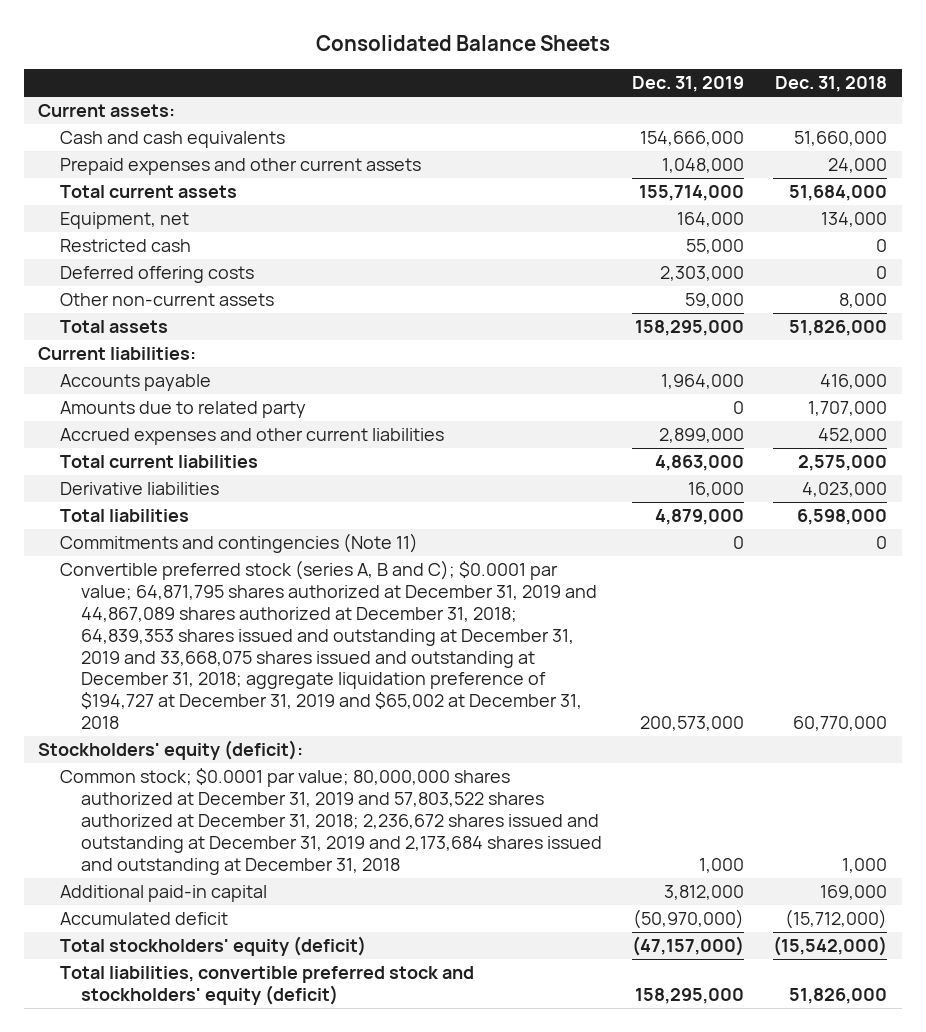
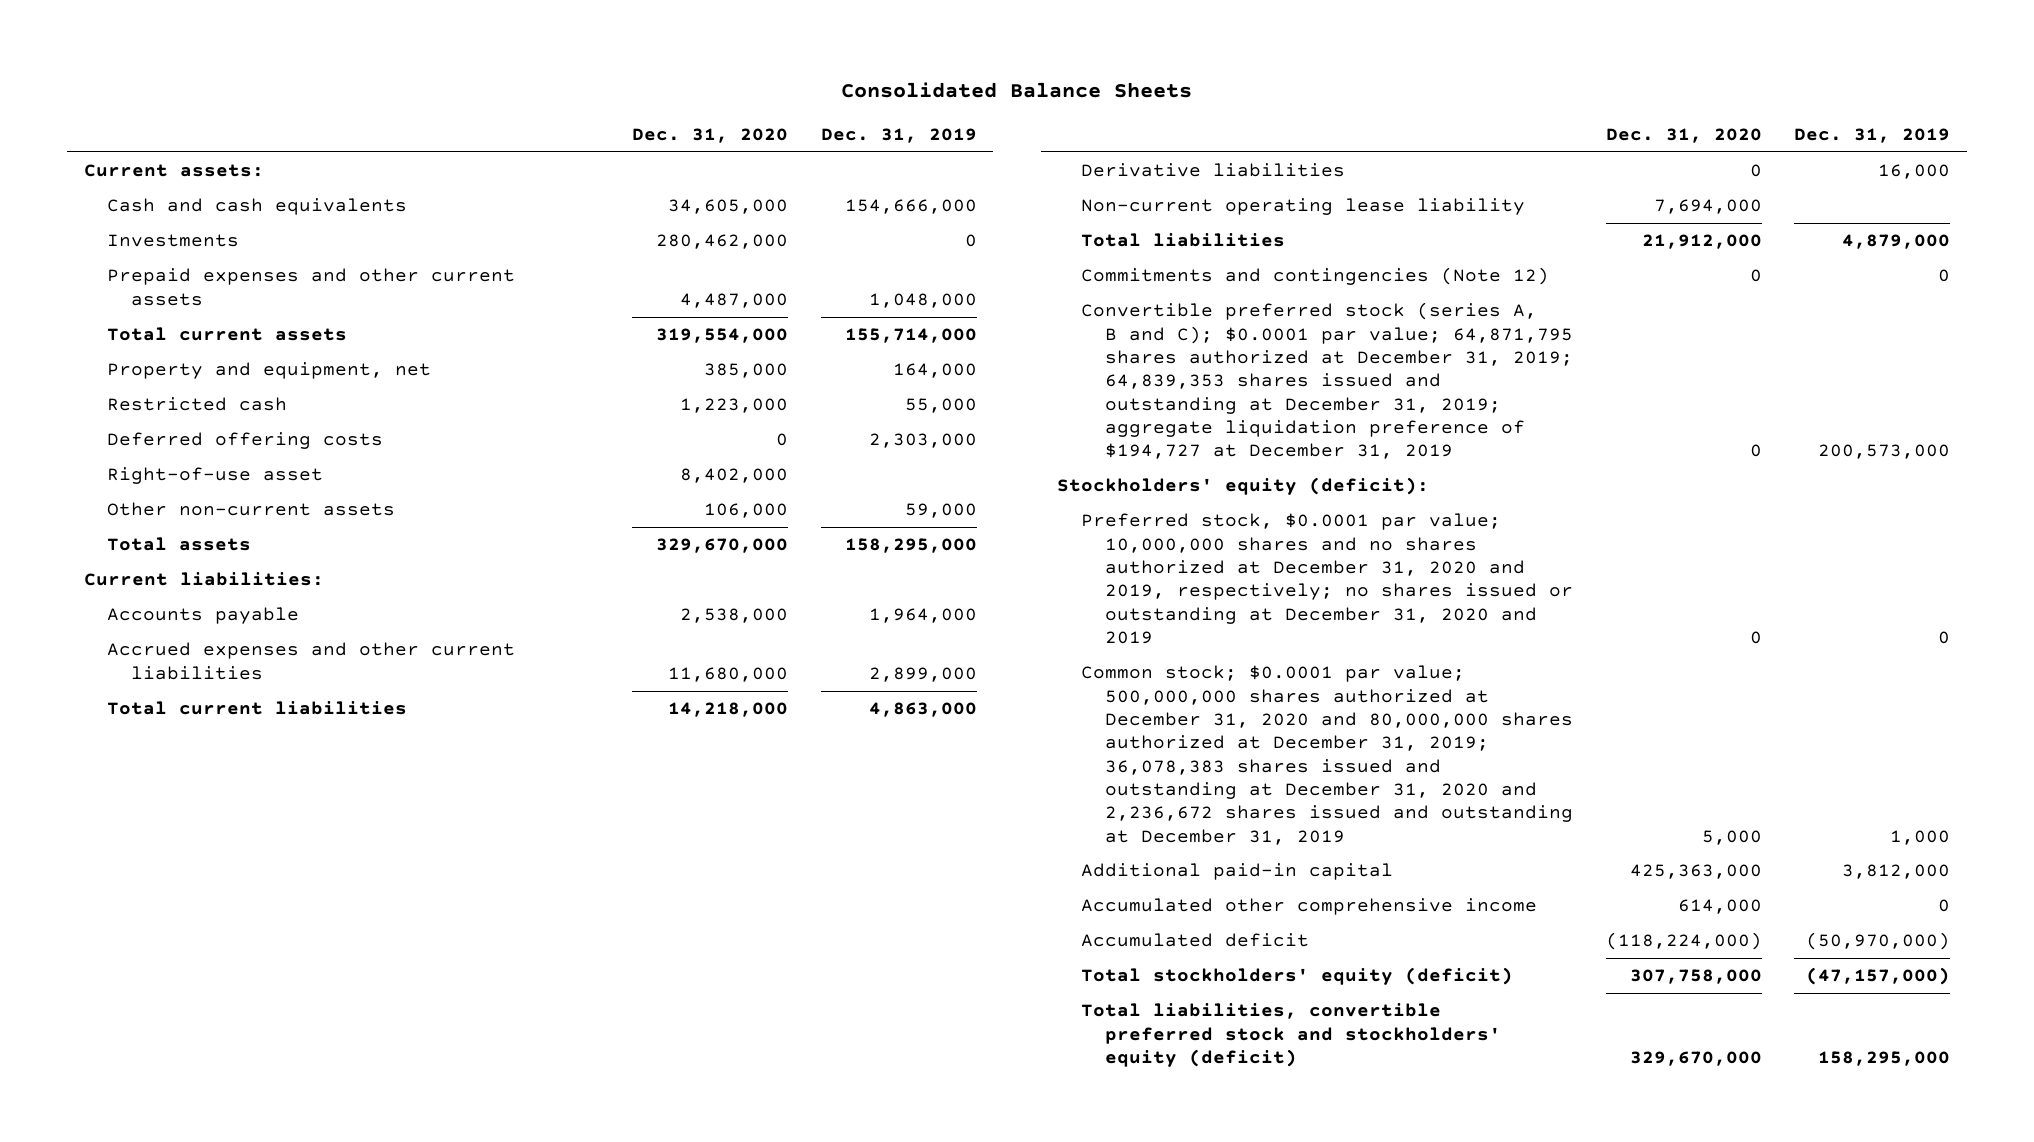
- | Dec. 31, 2019 | Dec. 31, 2018
+ | Dec. 31, 2020 | Dec. 31, 2019
+ Investments | 280,462,000 | 0
- Equipment, net | 164,000 | 134,000
+ Property and equipment, net | 385,000 | 164,000
+ Right-of-use asset | 8,402,000 |
- Amounts due to related party | 0 | 1,707,000
+ Non-current operating lease liability | 7,694,000 |
- Commitments and contingencies (Note 11) | 0 | 0
- Convertible preferred stock (series A, B and C); $0.0001 par value; 64,871,795 shares authorized at December 31, 2019 and 44,867,089 shares authorized at December 31, 2018; 64,839,353 shares issued and outstanding at December 31, 2019 and 33,668,075 shares issued and outstanding at December 31, 2018; aggregate liquidation preference of $194,727 at December 31, 2019 and $65,002 at December 31, 2018 | 200,573,000 | 60,770,000
+ Commitments and contingencies (Note 12) | 0 | 0
+ Convertible preferred stock (series A, B and C); $0.0001 par value; 64,871,795 shares authorized at December 31, 2019; 64,839,353 shares issued and outstanding at December 31, 2019; aggregate liquidation preference of $194,727 at December 31, 2019 | 0 | 200,573,000
- Common stock; $0.0001 par value; 80,000,000 shares authorized at December 31, 2019 and 57,803,522 shares authorized at December 31, 2018; 2,236,672 shares issued and outstanding at December 31, 2019 and 2,173,684 shares issued and outstanding at December 31, 2018 | 1,000 | 1,000
+ Preferred stock, $0.0001 par value; 10,000,000 shares and no shares authorized at December 31, 2020 and 2019, respectively; no shares issued or outstanding at December 31, 2020 and 2019 | 0 | 0
+ Common stock; $0.0001 par value; 500,000,000 shares authorized at December 31, 2020 and 80,000,000 shares authorized at December 31, 2019; 36,078,383 shares issued and outstanding at December 31, 2020 and 2,236,672 shares issued and outstanding at December 31, 2019 | 5,000 | 1,000
+ Accumulated other comprehensive income | 614,000 | 0

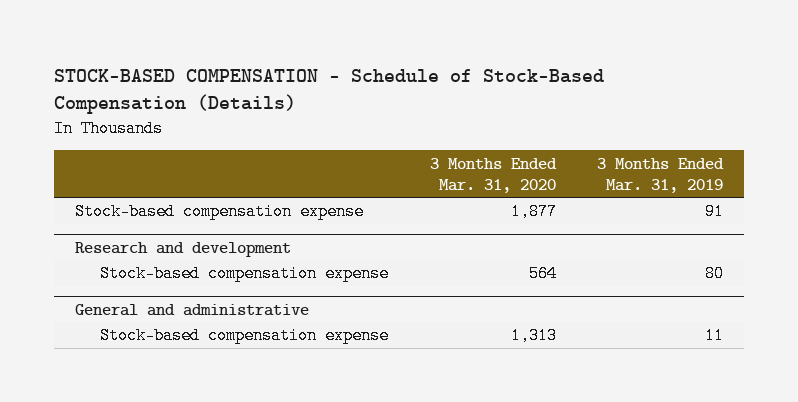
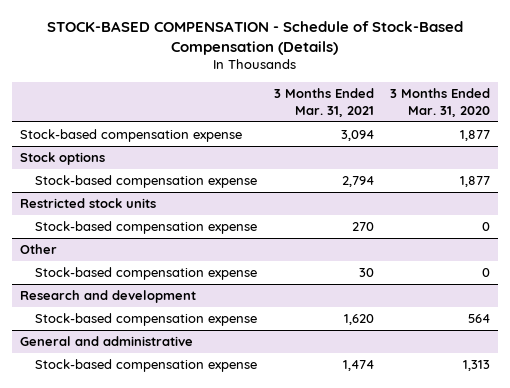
- | 3 Months Ended Mar. 31, 2020 | 3 Months Ended Mar. 31, 2019
+ | 3 Months Ended Mar. 31, 2021 | 3 Months Ended Mar. 31, 2020
+ Stock options
+ Stock-based compensation expense | 2,794 | 1,877
+ Restricted stock units
+ Stock-based compensation expense | 270 | 0
+ Other
+ Stock-based compensation expense | 30 | 0

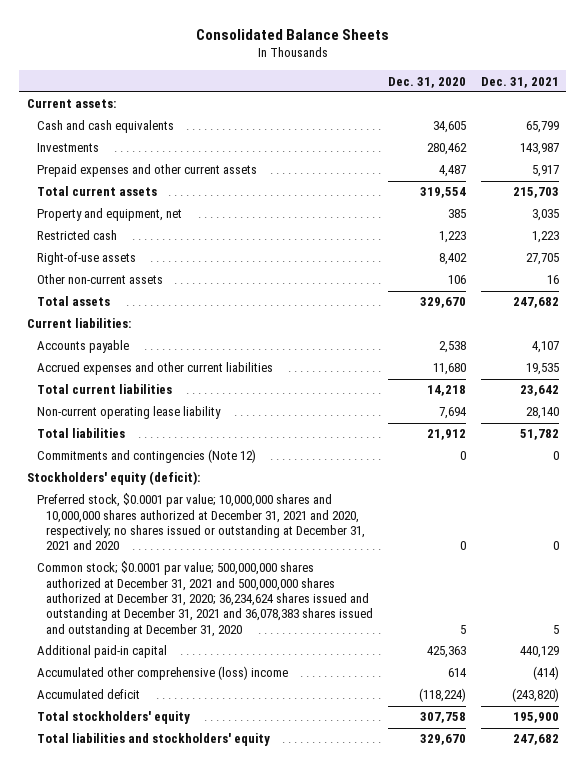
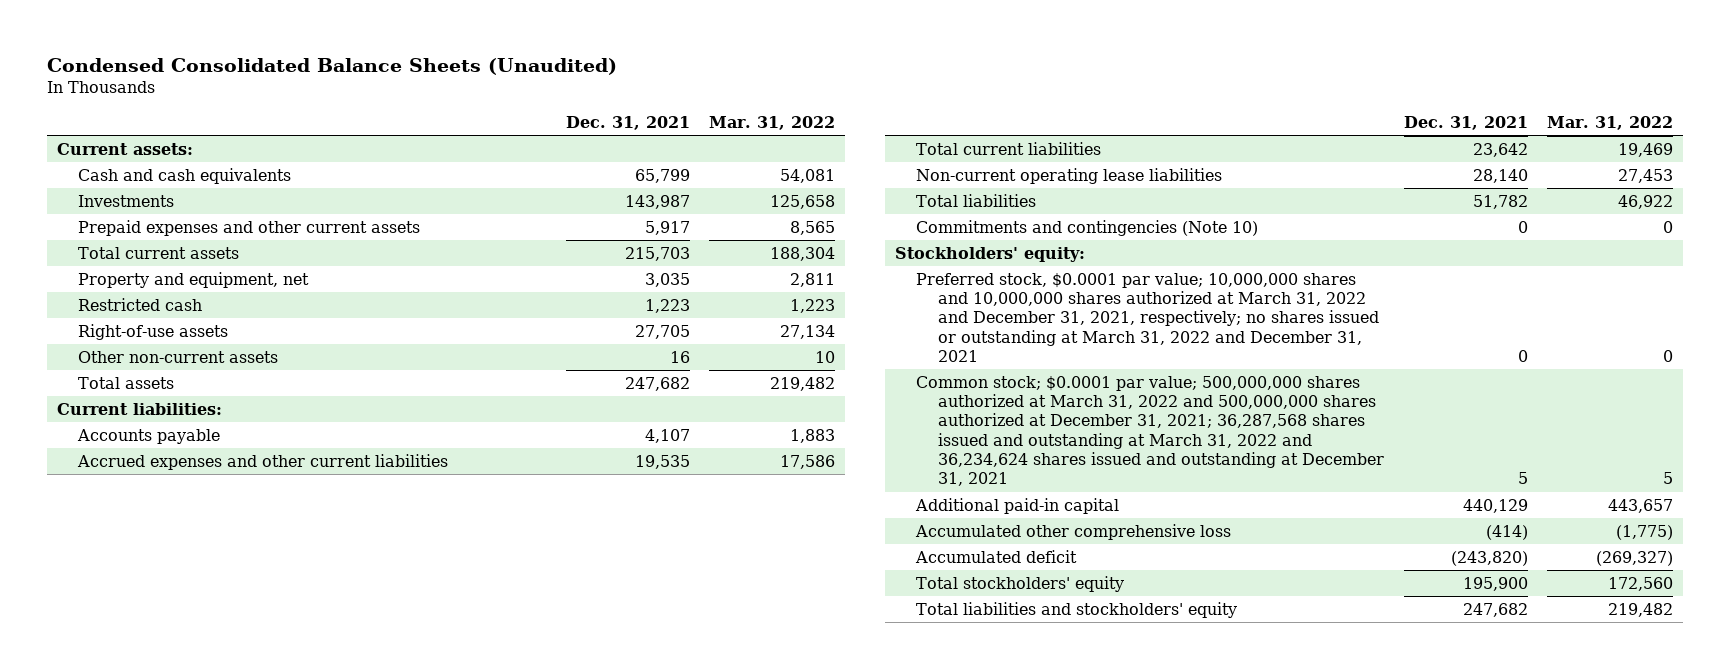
- Consolidated Balance Sheets
+ Condensed Consolidated Balance Sheets (Unaudited)
- | Dec. 31, 2020 | Dec. 31, 2021
+ | Dec. 31, 2021 | Mar. 31, 2022
- Non-current operating lease liability | 7,694 | 28,140
+ Non-current operating lease liabilities | 28,140 | 27,453
- Commitments and contingencies (Note 12) | 0 | 0
- Stockholders' equity (deficit):
- Preferred stock, $0.0001 par value; 10,000,000 shares and 10,000,000 shares authorized at December 31, 2021 and 2020, respectively; no shares issued or outstanding at December 31, 2021 and 2020 | 0 | 0
- Common stock; $0.0001 par value; 500,000,000 shares authorized at December 31, 2021 and 500,000,000 shares authorized at December 31, 2020; 36,234,624 shares issued and outstanding at December 31, 2021 and 36,078,383 shares issued and outstanding at December 31, 2020 | 5 | 5
+ Commitments and contingencies (Note 10) | 0 | 0
+ Stockholders' equity:
+ Preferred stock, $0.0001 par value; 10,000,000 shares and 10,000,000 shares authorized at March 31, 2022 and December 31, 2021, respectively; no shares issued or outstanding at March 31, 2022 and December 31, 2021 | 0 | 0
+ Common stock; $0.0001 par value; 500,000,000 shares authorized at March 31, 2022 and 500,000,000 shares authorized at December 31, 2021; 36,287,568 shares issued and outstanding at March 31, 2022 and 36,234,624 shares issued and outstanding at December 31, 2021 | 5 | 5
- Accumulated other comprehensive (loss) income | 614 | (414)
+ Accumulated other comprehensive loss | (414) | (1,775)

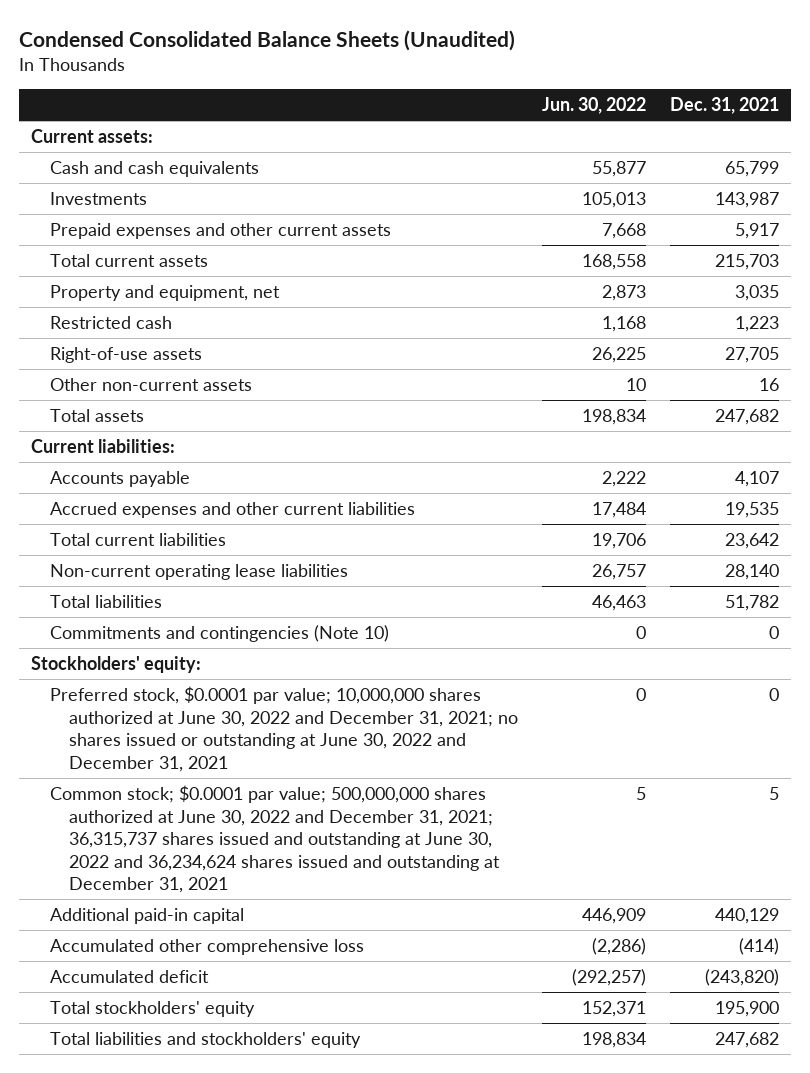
- | Dec. 31, 2021 | Mar. 31, 2022
+ | Jun. 30, 2022 | Dec. 31, 2021
- Preferred stock, $0.0001 par value; 10,000,000 shares and 10,000,000 shares authorized at March 31, 2022 and December 31, 2021, respectively; no shares issued or outstanding at March 31, 2022 and December 31, 2021 | 0 | 0
- Common stock; $0.0001 par value; 500,000,000 shares authorized at March 31, 2022 and 500,000,000 shares authorized at December 31, 2021; 36,287,568 shares issued and outstanding at March 31, 2022 and 36,234,624 shares issued and outstanding at December 31, 2021 | 5 | 5
+ Preferred stock, $0.0001 par value; 10,000,000 shares authorized at June 30, 2022 and December 31, 2021; no shares issued or outstanding at June 30, 2022 and December 31, 2021 | 0 | 0
+ Common stock; $0.0001 par value; 500,000,000 shares authorized at June 30, 2022 and December 31, 2021; 36,315,737 shares issued and outstanding at June 30, 2022 and 36,234,624 shares issued and outstanding at December 31, 2021 | 5 | 5

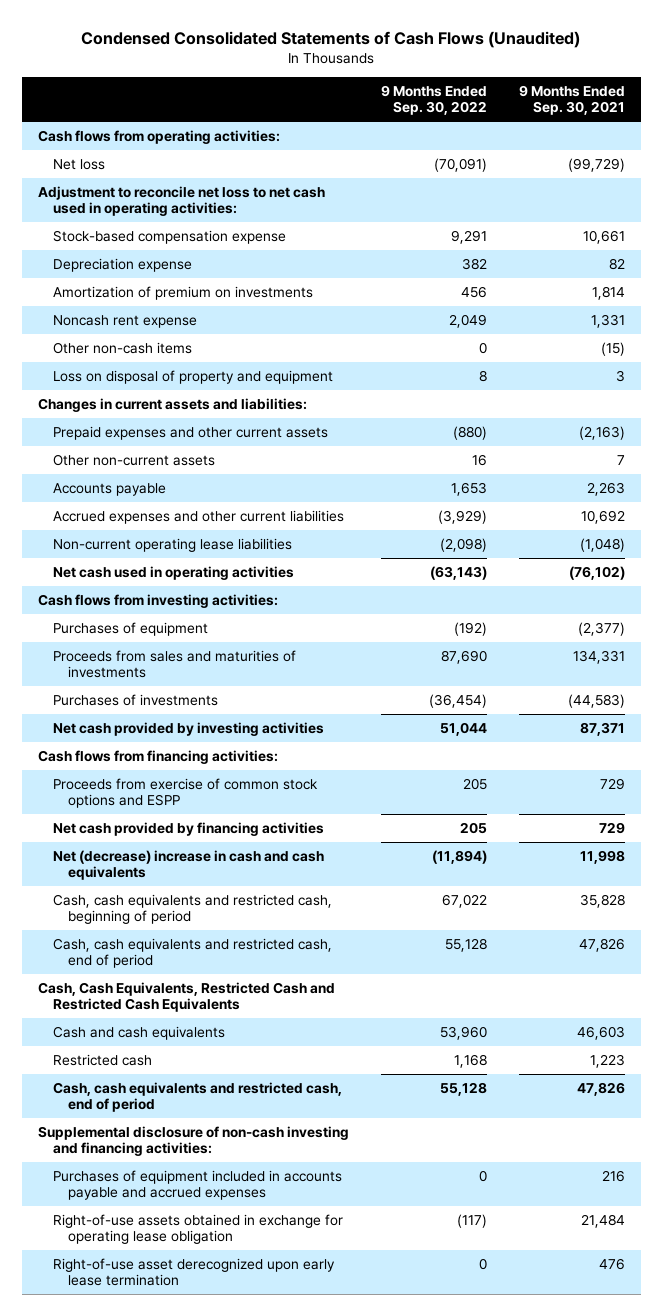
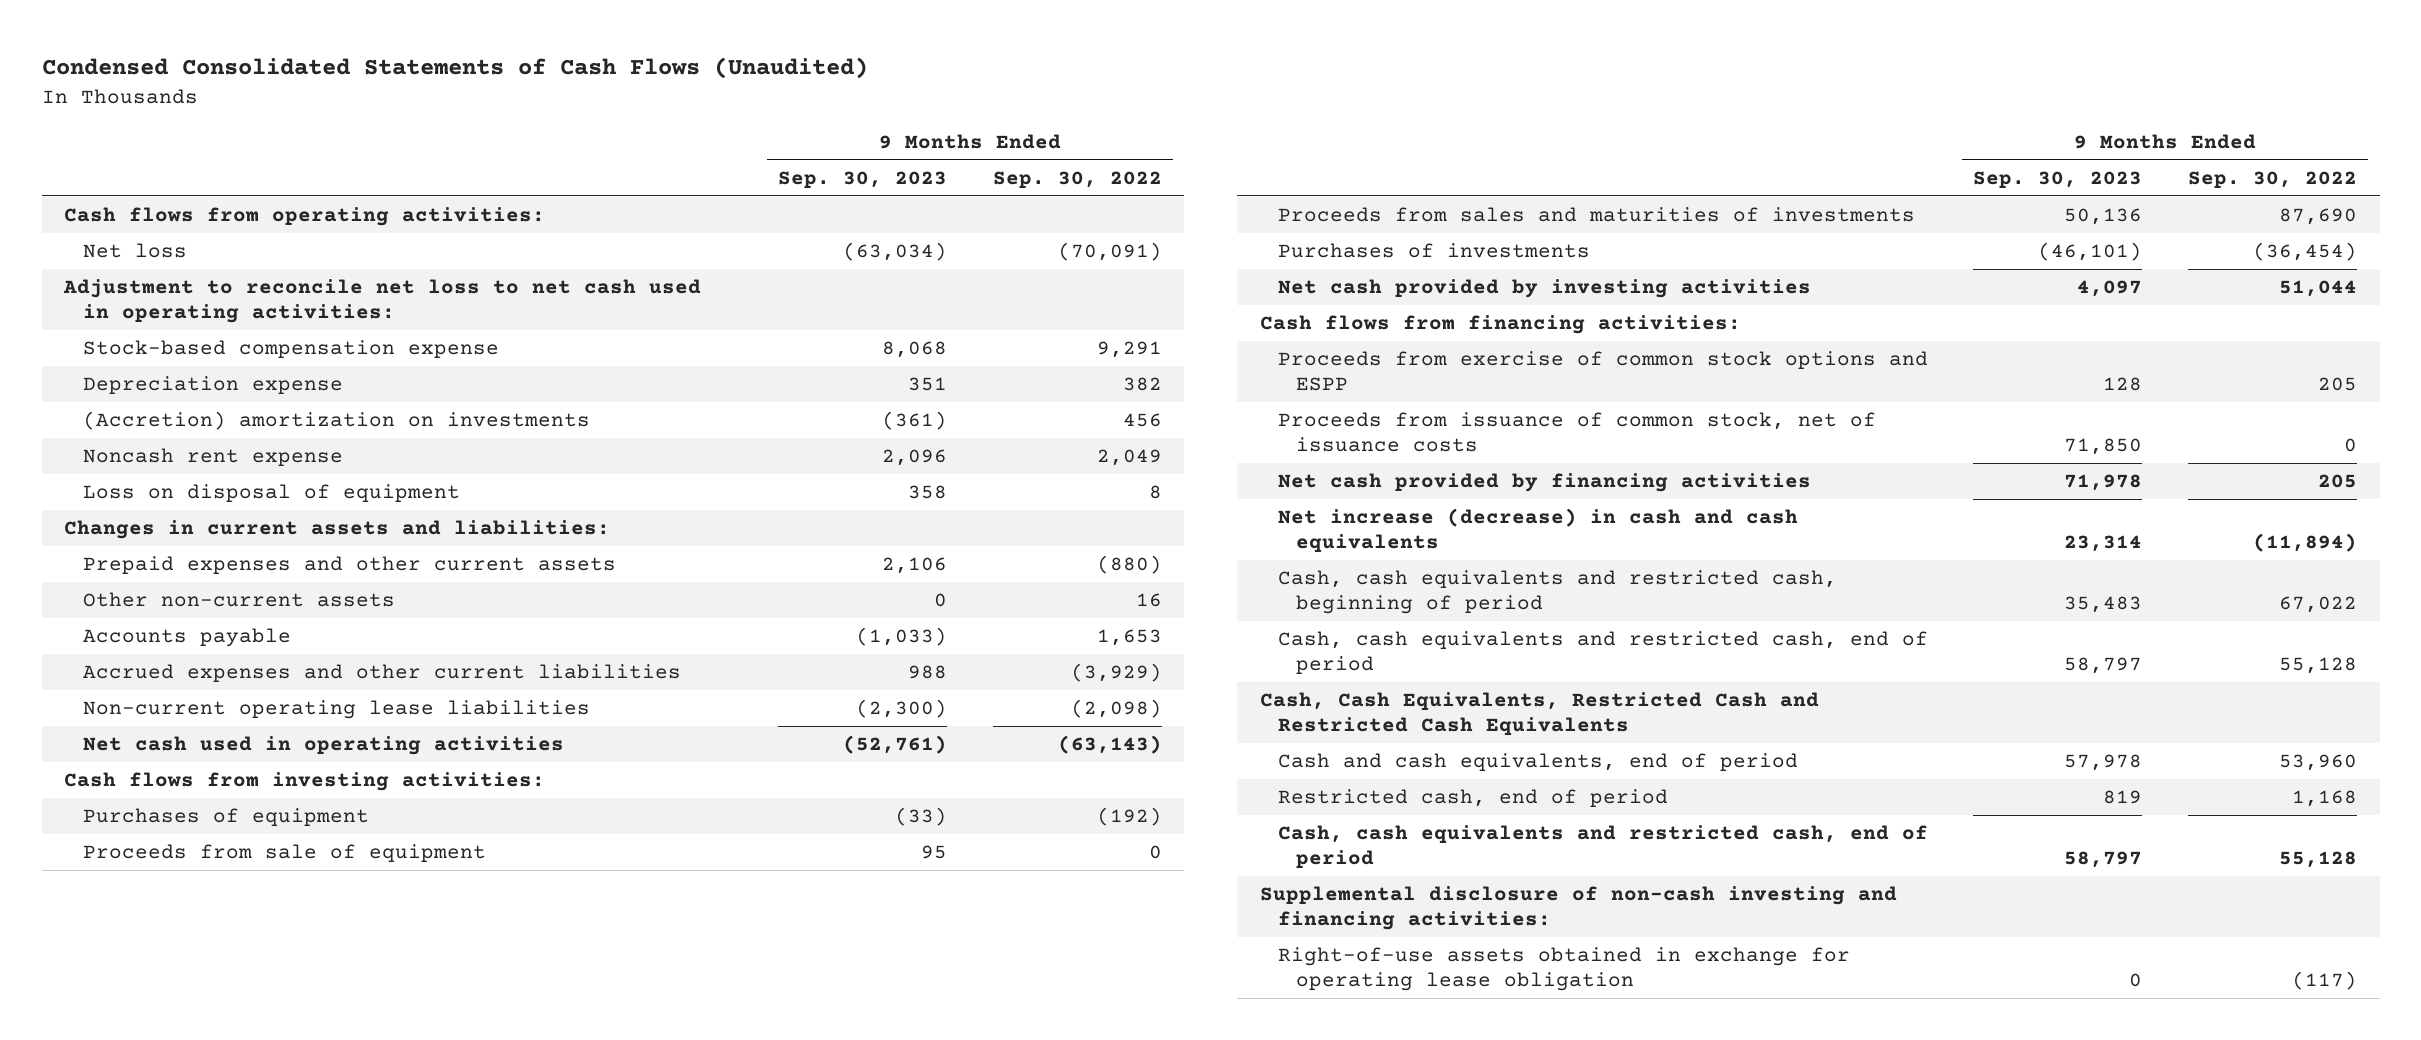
- | 9 Months Ended Sep. 30, 2022 | 9 Months Ended Sep. 30, 2021
+ | 9 Months Ended Sep. 30, 2023 | 9 Months Ended Sep. 30, 2022
- Amortization of premium on investments | 456 | 1,814
+ (Accretion) amortization on investments | (361) | 456
- Other non-cash items | 0 | (15)
- Loss on disposal of property and equipment | 8 | 3
+ Loss on disposal of equipment | 358 | 8
+ Proceeds from sale of equipment | 95 | 0
+ Proceeds from issuance of common stock, net of issuance costs | 71,850 | 0
- Net (decrease) increase in cash and cash equivalents | (11,894) | 11,998
+ Net increase (decrease) in cash and cash equivalents | 23,314 | (11,894)
- Cash and cash equivalents | 53,960 | 46,603
- Restricted cash | 1,168 | 1,223
+ Cash and cash equivalents, end of period | 57,978 | 53,960
+ Restricted cash, end of period | 819 | 1,168
- Purchases of equipment included in accounts payable and accrued expenses | 0 | 216
- Right-of-use asset derecognized upon early lease termination | 0 | 476

